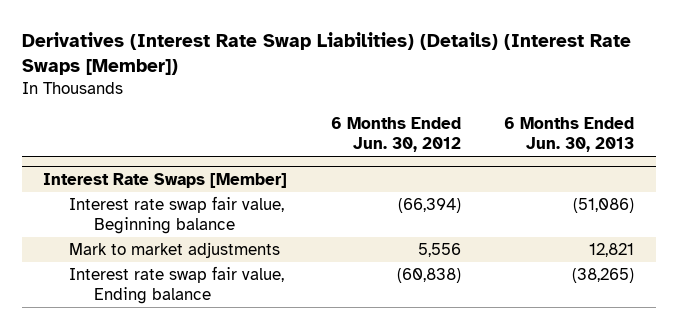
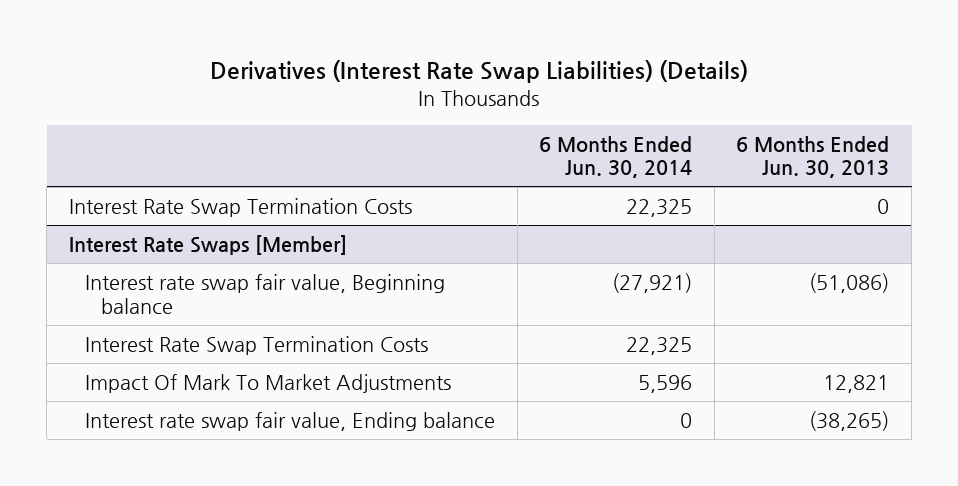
- Derivatives (Interest Rate Swap Liabilities) (Details) (Interest Rate Swaps [Member])
+ Derivatives (Interest Rate Swap Liabilities) (Details)
- | 6 Months Ended Jun. 30, 2012 | 6 Months Ended Jun. 30, 2013
+ | 6 Months Ended Jun. 30, 2014 | 6 Months Ended Jun. 30, 2013
+ Interest Rate Swap Termination Costs | 22,325 | 0
@ Interest Rate Swaps [Member]
- Mark to market adjustments | 5,556 | 12,821
+ Interest Rate Swap Termination Costs | 22,325 |
+ Impact Of Mark To Market Adjustments | 5,596 | 12,821

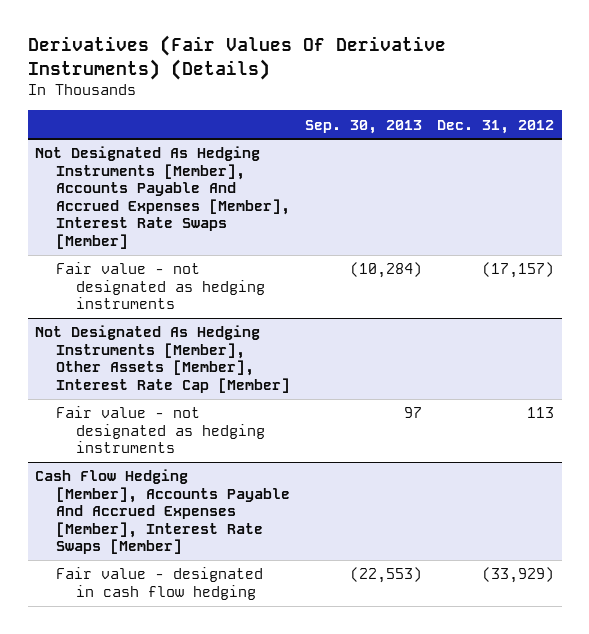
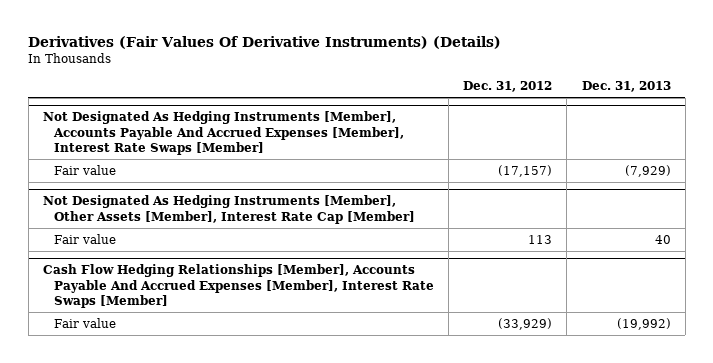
- | Sep. 30, 2013 | Dec. 31, 2012
+ | Dec. 31, 2012 | Dec. 31, 2013
@ Not Designated As Hedging Instruments [Member], Accounts Payable And Accrued Expenses [Member], Interest Rate Swaps [Member]
- Fair value - not designated as hedging instruments | (10,284) | (17,157)
+ Fair value | (17,157) | (7,929)
@ Not Designated As Hedging Instruments [Member], Other Assets [Member], Interest Rate Cap [Member]
- Fair value - not designated as hedging instruments | 97 | 113
- Cash Flow Hedging [Member], Accounts Payable And Accrued Expenses [Member], Interest Rate Swaps [Member]
- Fair value - designated in cash flow hedging | (22,553) | (33,929)
@ Not Designated As Hedging Instruments [Member], Other Assets [Member], Interest Rate Cap [Member]
+ Fair value | 113 | 40
+ Cash Flow Hedging Relationships [Member], Accounts Payable And Accrued Expenses [Member], Interest Rate Swaps [Member]
+ Fair value | (33,929) | (19,992)

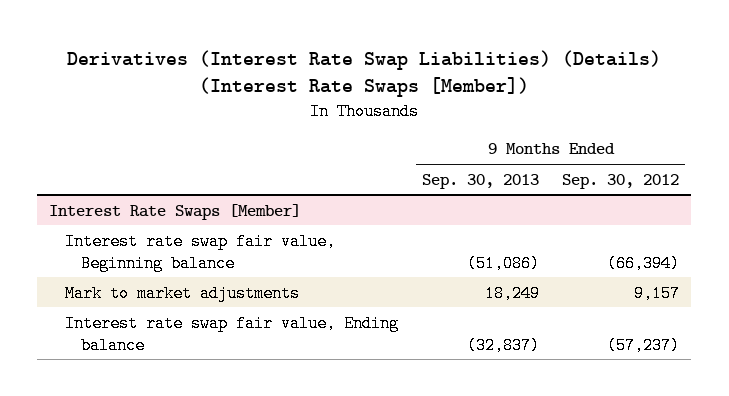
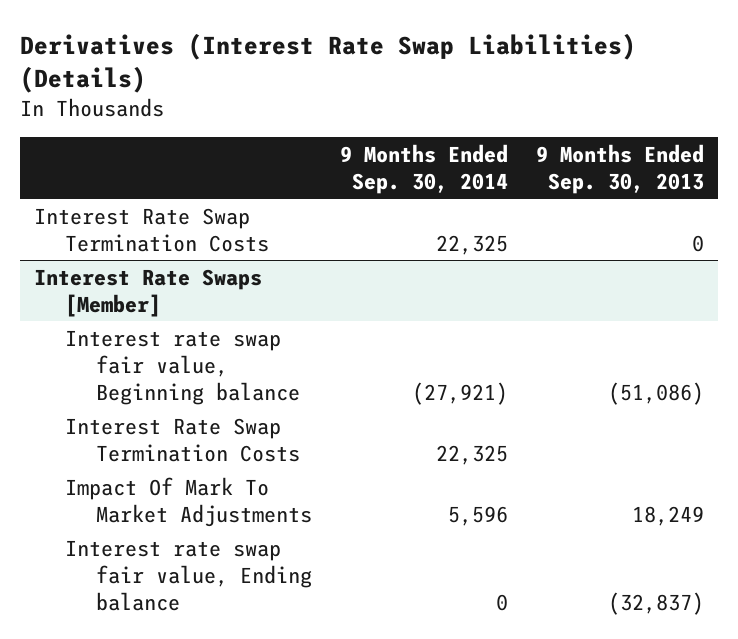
- Derivatives (Interest Rate Swap Liabilities) (Details) (Interest Rate Swaps [Member])
+ Derivatives (Interest Rate Swap Liabilities) (Details)
- | 9 Months Ended Sep. 30, 2013 | 9 Months Ended Sep. 30, 2012
+ | 9 Months Ended Sep. 30, 2014 | 9 Months Ended Sep. 30, 2013
+ Interest Rate Swap Termination Costs | 22,325 | 0
@ Interest Rate Swaps [Member]
- Mark to market adjustments | 18,249 | 9,157
+ Interest Rate Swap Termination Costs | 22,325 |
+ Impact Of Mark To Market Adjustments | 5,596 | 18,249

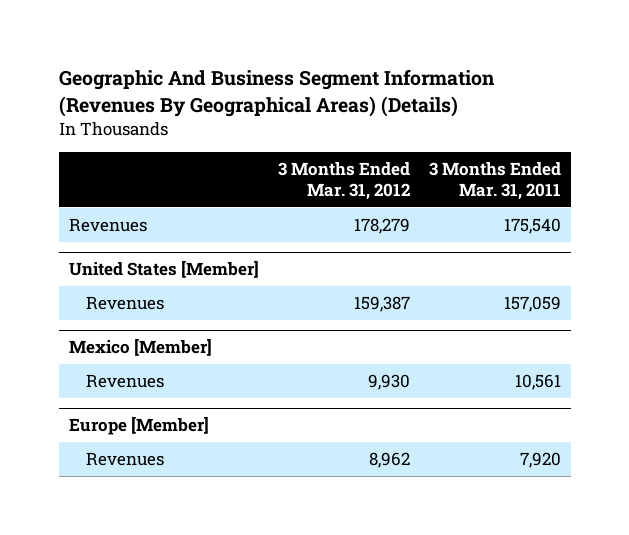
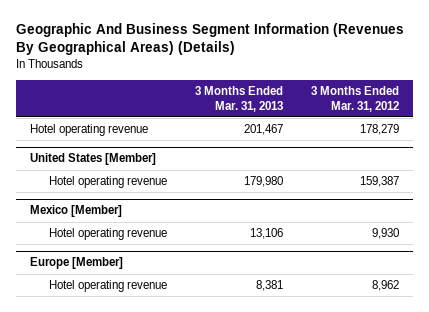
- | 3 Months Ended Mar. 31, 2012 | 3 Months Ended Mar. 31, 2011
+ | 3 Months Ended Mar. 31, 2013 | 3 Months Ended Mar. 31, 2012
- Revenues | 178,279 | 175,540
+ Hotel operating revenue | 201,467 | 178,279
@ United States [Member]
- Revenues | 159,387 | 157,059
+ Hotel operating revenue | 179,980 | 159,387
@ Mexico [Member]
- Revenues | 9,930 | 10,561
+ Hotel operating revenue | 13,106 | 9,930
@ Europe [Member]
- Revenues | 8,962 | 7,920
+ Hotel operating revenue | 8,381 | 8,962

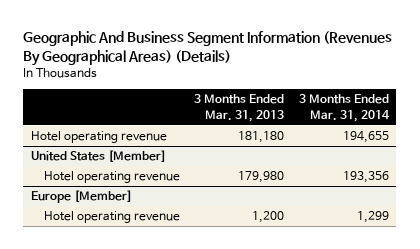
- | 3 Months Ended Mar. 31, 2013 | 3 Months Ended Mar. 31, 2012
+ | 3 Months Ended Mar. 31, 2013 | 3 Months Ended Mar. 31, 2014
- Hotel operating revenue | 201,467 | 178,279
+ Hotel operating revenue | 181,180 | 194,655
- Mexico [Member]
- Hotel operating revenue | 13,106 | 9,930
@ Europe [Member]
- Hotel operating revenue | 8,381 | 8,962
+ Hotel operating revenue | 1,200 | 1,299

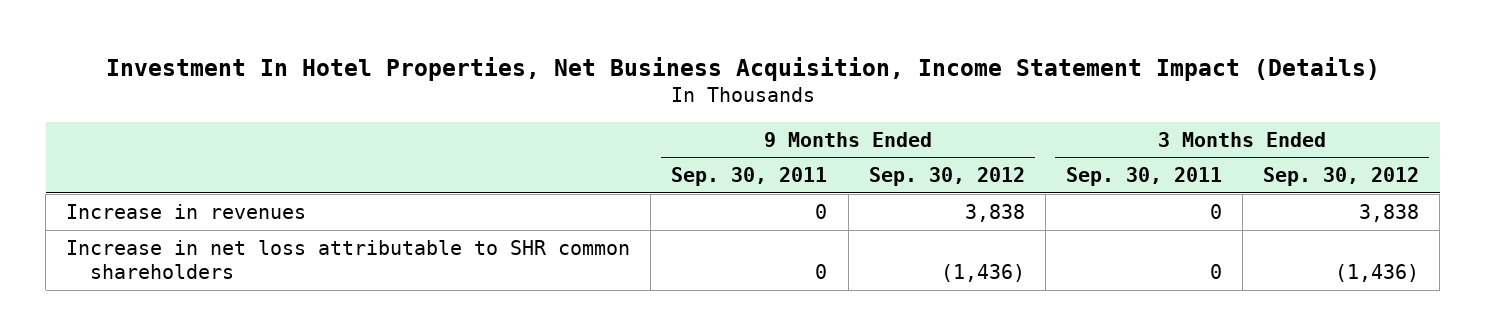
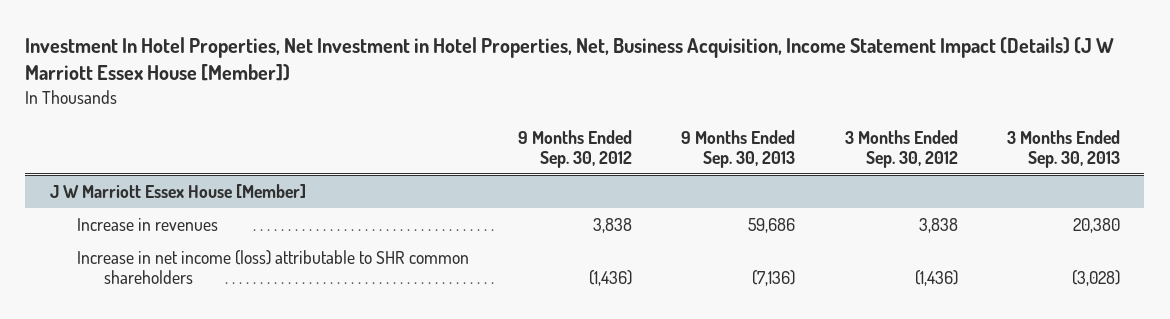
- Investment In Hotel Properties, Net Business Acquisition, Income Statement Impact (Details)
+ Investment In Hotel Properties, Net Investment in Hotel Properties, Net, Business Acquisition, Income Statement Impact (Details) (J W Marriott Essex House [Member])
- | 9 Months Ended Sep. 30, 2011 | 9 Months Ended Sep. 30, 2012 | 3 Months Ended Sep. 30, 2011 | 3 Months Ended Sep. 30, 2012
+ | 9 Months Ended Sep. 30, 2012 | 9 Months Ended Sep. 30, 2013 | 3 Months Ended Sep. 30, 2012 | 3 Months Ended Sep. 30, 2013
+ J W Marriott Essex House [Member]
- Increase in net loss attributable to SHR common shareholders | 0 | (1,436) | 0 | (1,436)
+ Increase in net income (loss) attributable to SHR common shareholders | (1,436) | (7,136) | (1,436) | (3,028)

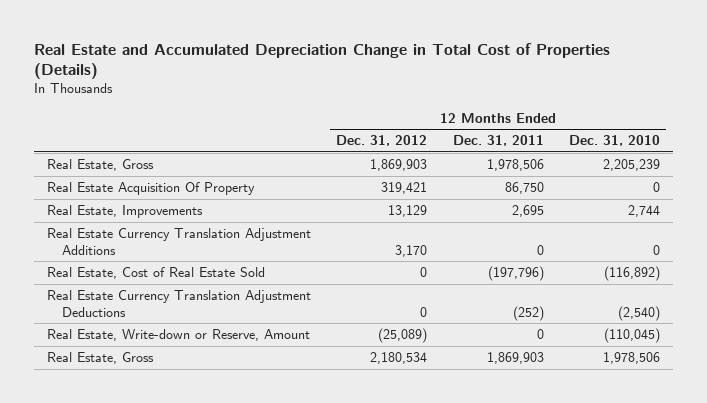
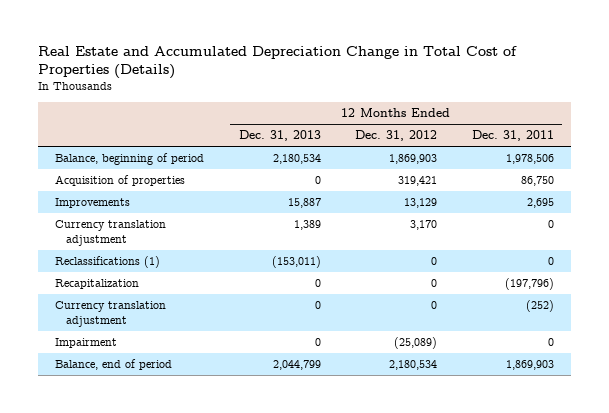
- | 12 Months Ended Dec. 31, 2012 | 12 Months Ended Dec. 31, 2011 | 12 Months Ended Dec. 31, 2010
+ | 12 Months Ended Dec. 31, 2013 | 12 Months Ended Dec. 31, 2012 | 12 Months Ended Dec. 31, 2011
- Real Estate, Gross | 1,869,903 | 1,978,506 | 2,205,239
- Real Estate Acquisition Of Property | 319,421 | 86,750 | 0
- Real Estate, Improvements | 13,129 | 2,695 | 2,744
- Real Estate Currency Translation Adjustment Additions | 3,170 | 0 | 0
- Real Estate, Cost of Real Estate Sold | 0 | (197,796) | (116,892)
- Real Estate Currency Translation Adjustment Deductions | 0 | (252) | (2,540)
- Real Estate, Write-down or Reserve, Amount | (25,089) | 0 | (110,045)
- Real Estate, Gross | 2,180,534 | 1,869,903 | 1,978,506
+ Balance, beginning of period | 2,180,534 | 1,869,903 | 1,978,506
+ Acquisition of properties | 0 | 319,421 | 86,750
+ Improvements | 15,887 | 13,129 | 2,695
+ Currency translation adjustment | 1,389 | 3,170 | 0
+ Reclassifications (1) | (153,011) | 0 | 0
+ Recapitalization | 0 | 0 | (197,796)
+ Currency translation adjustment | 0 | 0 | (252)
+ Impairment | 0 | (25,089) | 0
+ Balance, end of period | 2,044,799 | 2,180,534 | 1,869,903

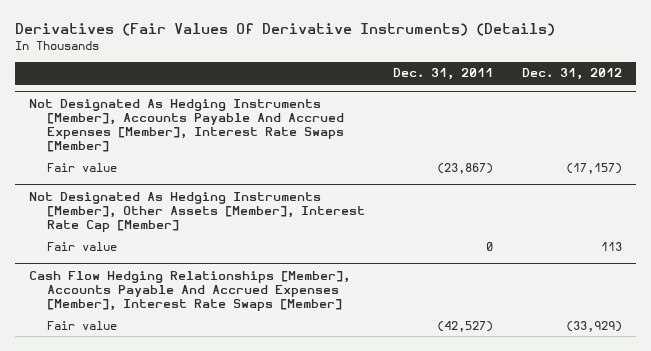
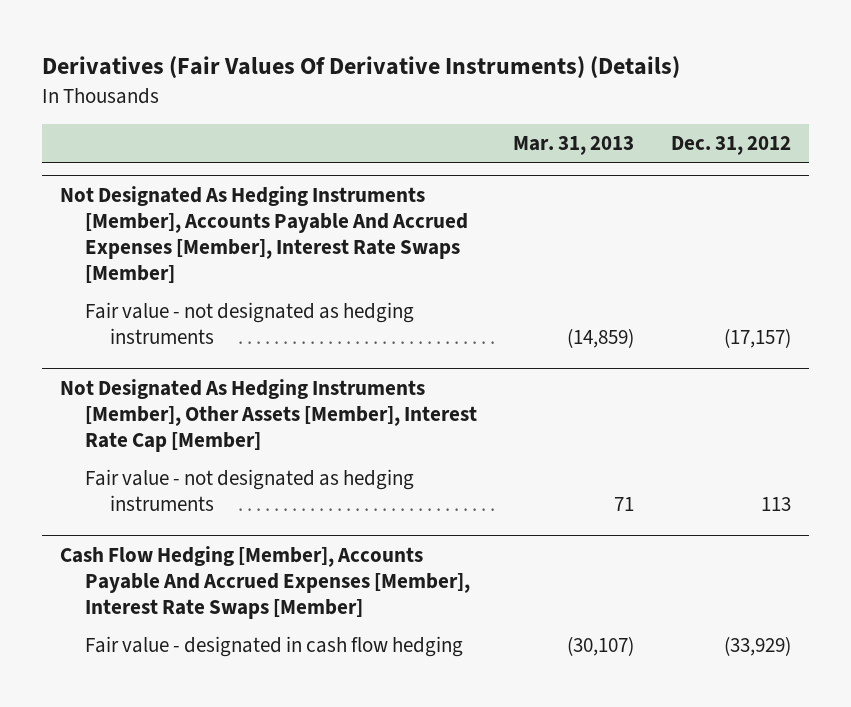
- | Dec. 31, 2011 | Dec. 31, 2012
+ | Mar. 31, 2013 | Dec. 31, 2012
@ Not Designated As Hedging Instruments [Member], Accounts Payable And Accrued Expenses [Member], Interest Rate Swaps [Member]
- Fair value | (23,867) | (17,157)
+ Fair value - not designated as hedging instruments | (14,859) | (17,157)
@ Not Designated As Hedging Instruments [Member], Other Assets [Member], Interest Rate Cap [Member]
- Fair value | 0 | 113
- Cash Flow Hedging Relationships [Member], Accounts Payable And Accrued Expenses [Member], Interest Rate Swaps [Member]
- Fair value | (42,527) | (33,929)
@ Not Designated As Hedging Instruments [Member], Other Assets [Member], Interest Rate Cap [Member]
+ Fair value - not designated as hedging instruments | 71 | 113
+ Cash Flow Hedging [Member], Accounts Payable And Accrued Expenses [Member], Interest Rate Swaps [Member]
+ Fair value - designated in cash flow hedging | (30,107) | (33,929)

